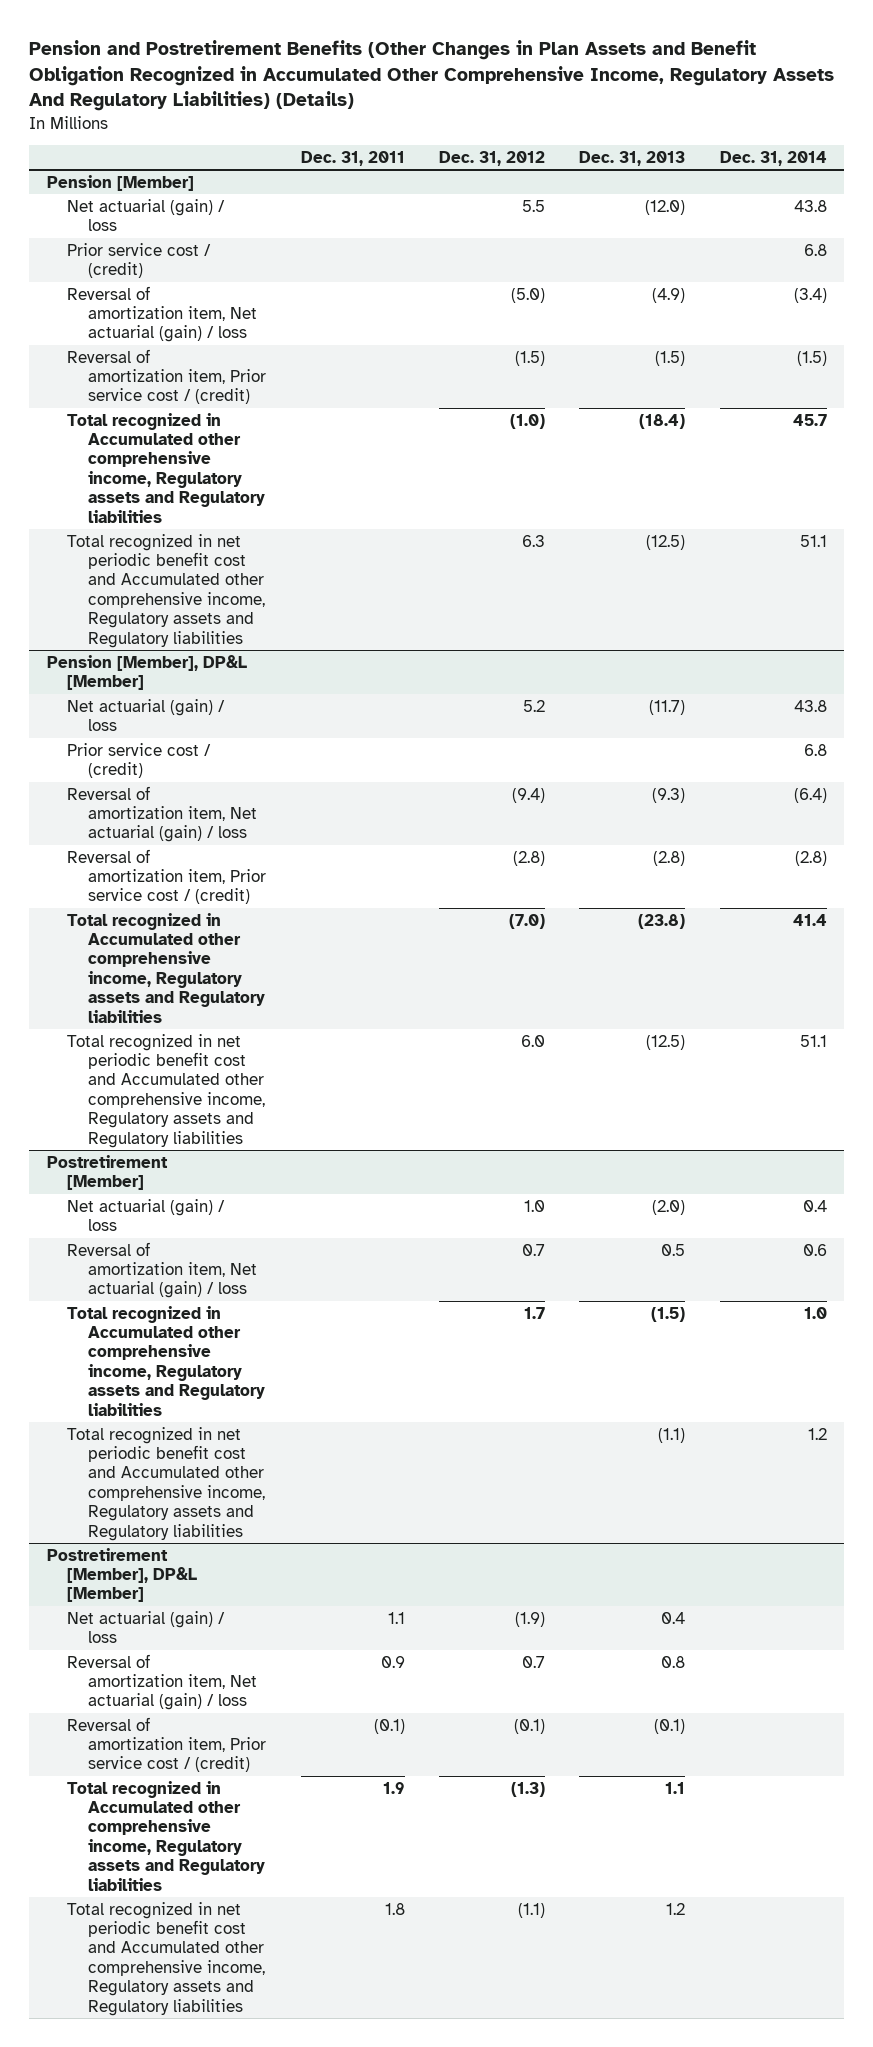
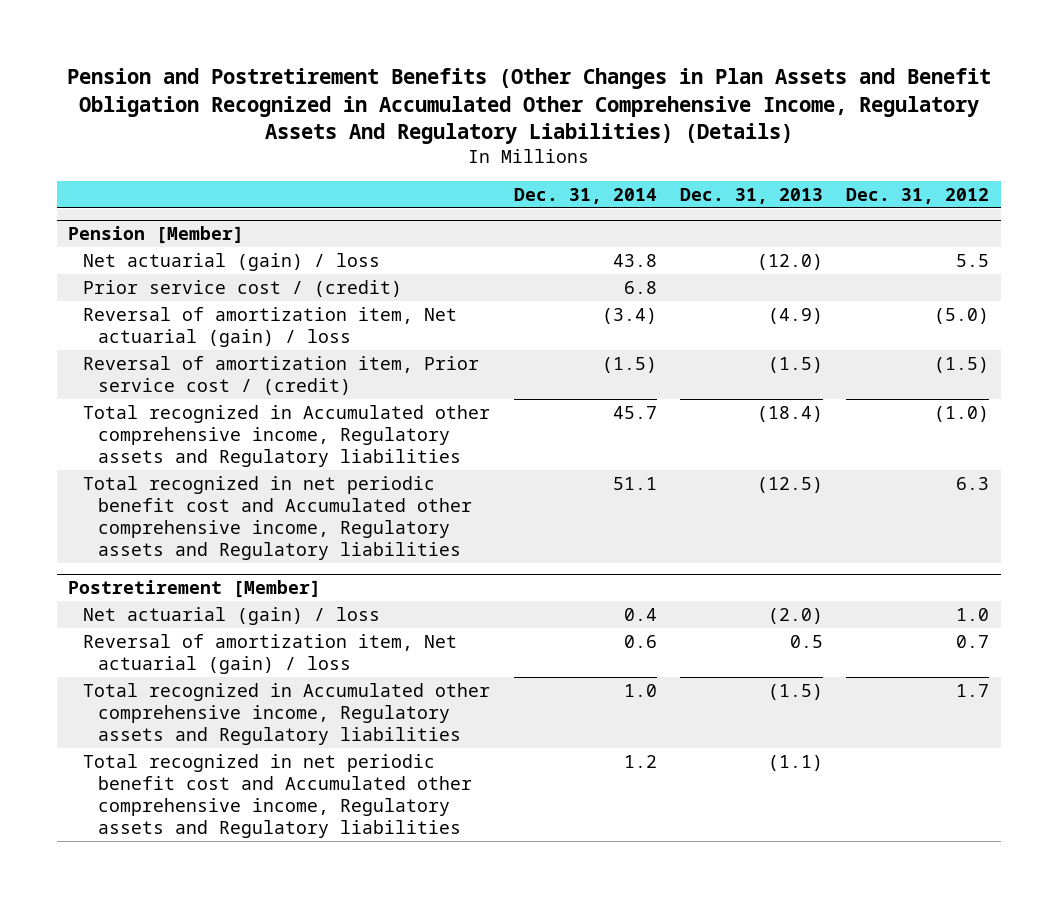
- | Dec. 31, 2011 | Dec. 31, 2012 | Dec. 31, 2013 | Dec. 31, 2014
+ | Dec. 31, 2014 | Dec. 31, 2013 | Dec. 31, 2012
- Pension [Member], DP&L [Member]
- Net actuarial (gain) / loss | | 5.2 | (11.7) | 43.8
- Prior service cost / (credit) | | | | 6.8
- Reversal of amortization item, Net actuarial (gain) / loss | | (9.4) | (9.3) | (6.4)
- Reversal of amortization item, Prior service cost / (credit) | | (2.8) | (2.8) | (2.8)
- Total recognized in Accumulated other comprehensive income, Regulatory assets and Regulatory liabilities | | (7.0) | (23.8) | 41.4
- Total recognized in net periodic benefit cost and Accumulated other comprehensive income, Regulatory assets and Regulatory liabilities | | 6.0 | (12.5) | 51.1
- Postretirement [Member], DP&L [Member]
- Net actuarial (gain) / loss | 1.1 | (1.9) | 0.4 |
- Reversal of amortization item, Net actuarial (gain) / loss | 0.9 | 0.7 | 0.8 |
- Reversal of amortization item, Prior service cost / (credit) | (0.1) | (0.1) | (0.1) |
- Total recognized in Accumulated other comprehensive income, Regulatory assets and Regulatory liabilities | 1.9 | (1.3) | 1.1 |
- Total recognized in net periodic benefit cost and Accumulated other comprehensive income, Regulatory assets and Regulatory liabilities | 1.8 | (1.1) | 1.2 |

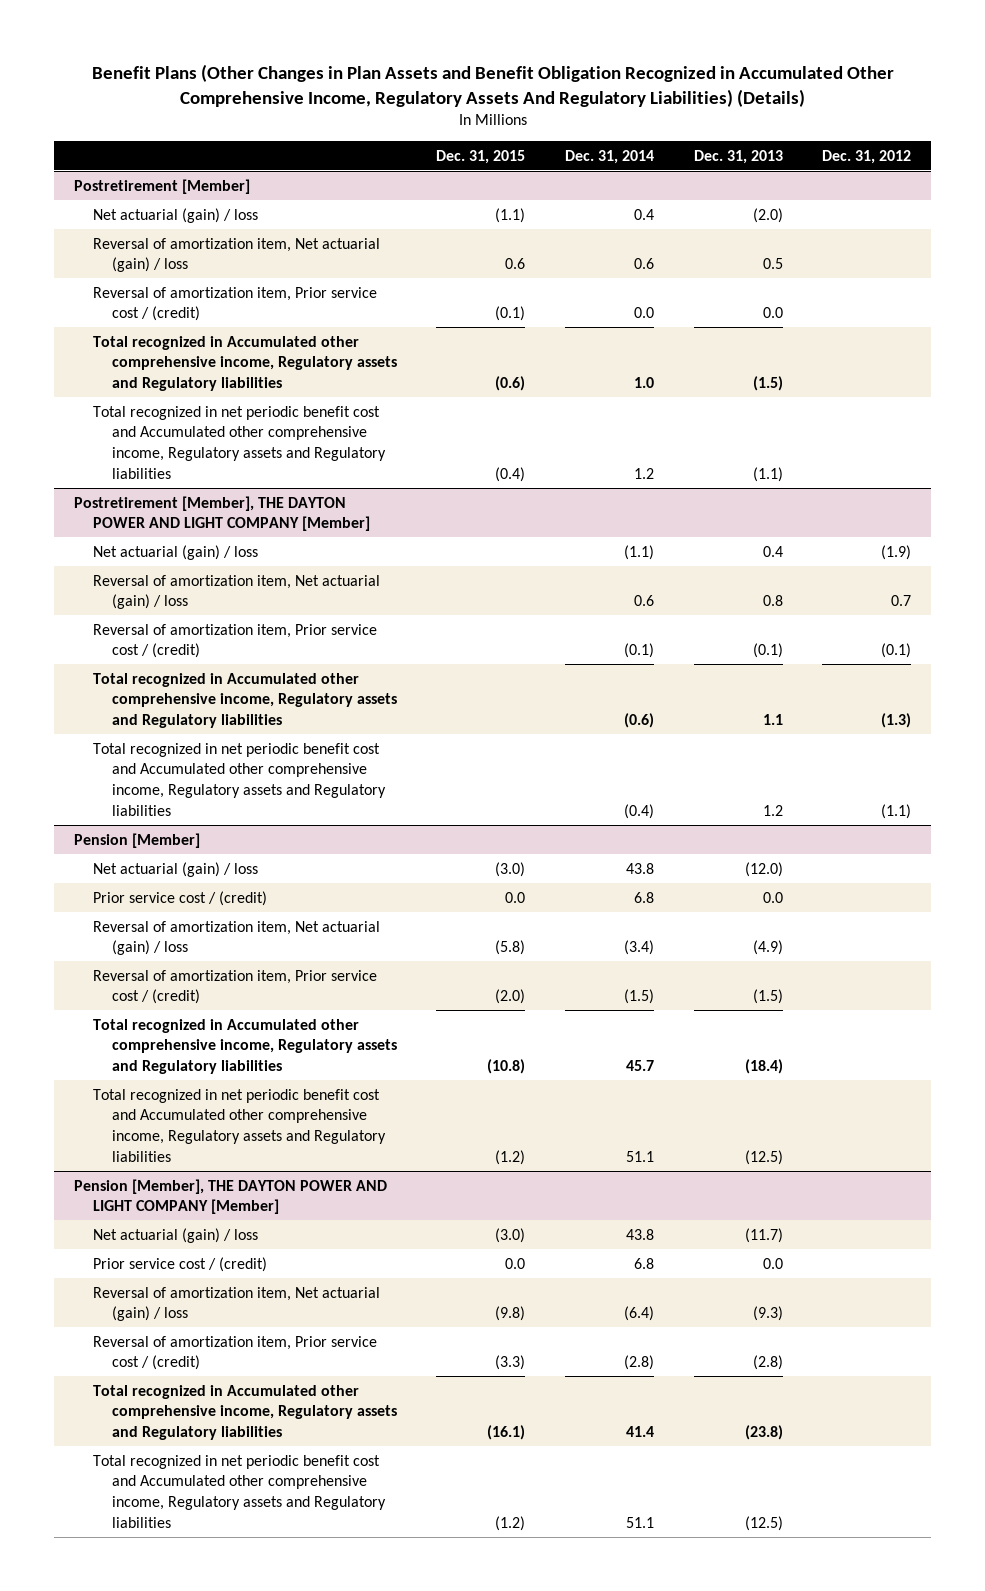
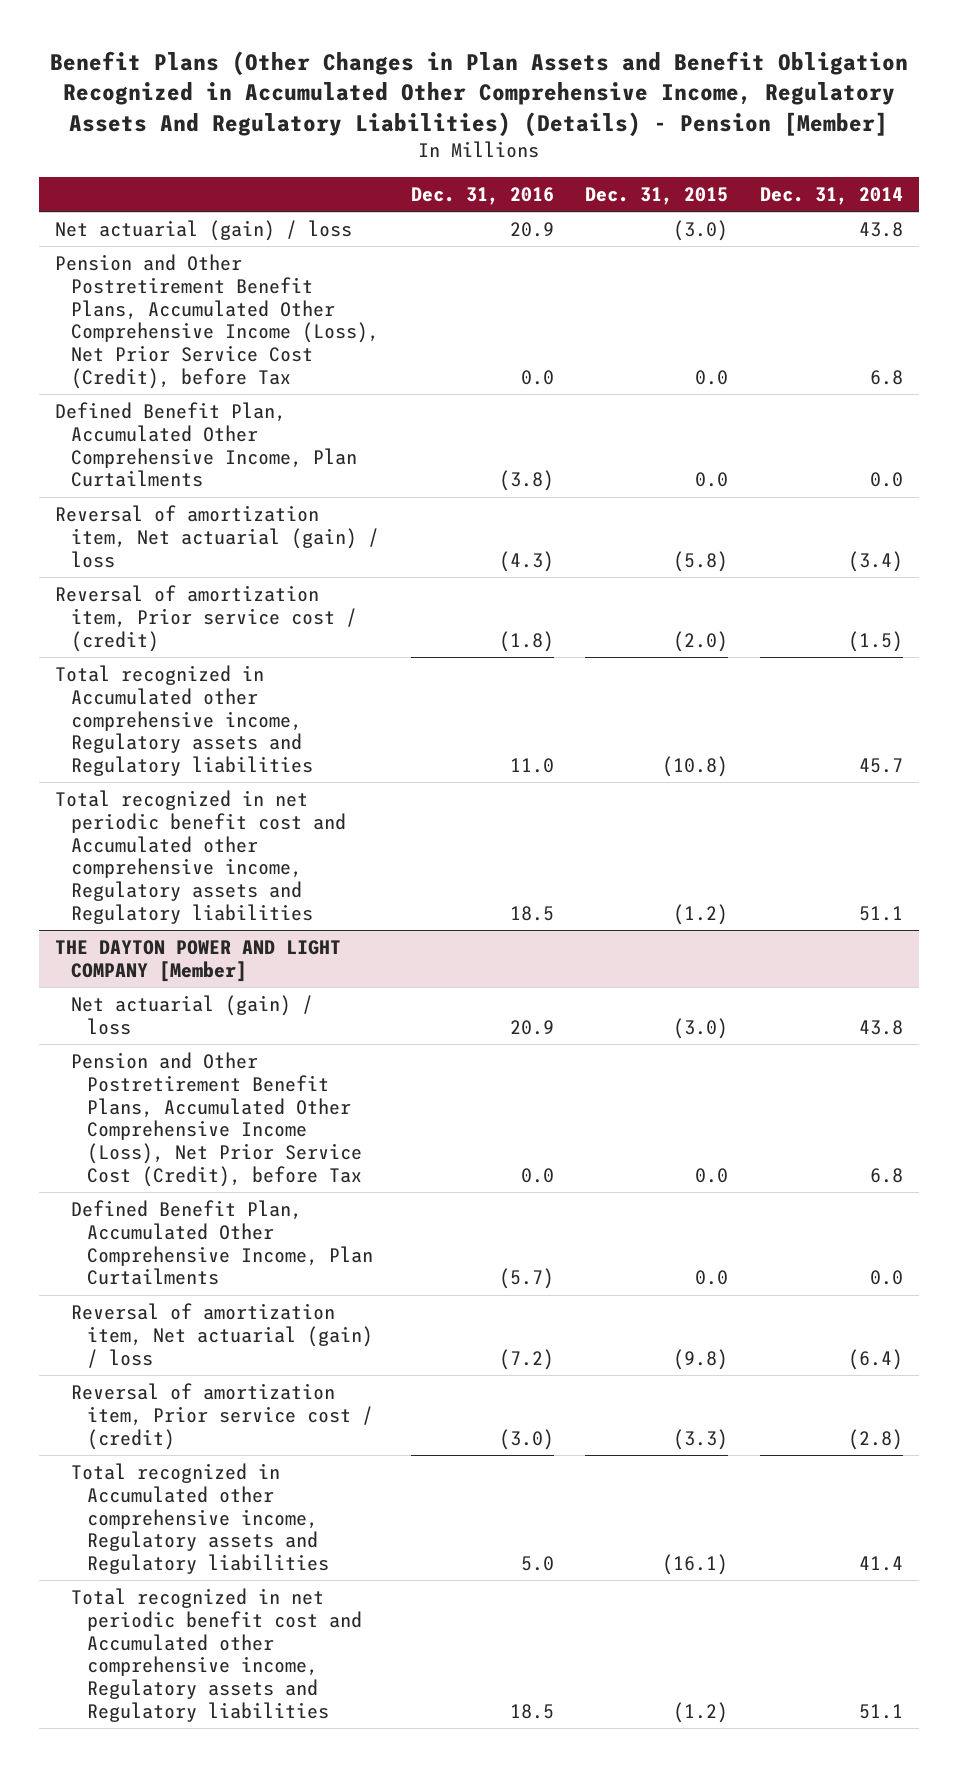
- Benefit Plans (Other Changes in Plan Assets and Benefit Obligation Recognized in Accumulated Other Comprehensive Income, Regulatory Assets And Regulatory Liabilities) (Details)
+ Benefit Plans (Other Changes in Plan Assets and Benefit Obligation Recognized in Accumulated Other Comprehensive Income, Regulatory Assets And Regulatory Liabilities) (Details) - Pension [Member]
- | Dec. 31, 2015 | Dec. 31, 2014 | Dec. 31, 2013 | Dec. 31, 2012
+ | Dec. 31, 2016 | Dec. 31, 2015 | Dec. 31, 2014
- Postretirement [Member]
- Net actuarial (gain) / loss | (1.1) | 0.4 | (2.0) |
- Reversal of amortization item, Net actuarial (gain) / loss | 0.6 | 0.6 | 0.5 |
- Reversal of amortization item, Prior service cost / (credit) | (0.1) | 0.0 | 0.0 |
- Total recognized in Accumulated other comprehensive income, Regulatory assets and Regulatory liabilities | (0.6) | 1.0 | (1.5) |
- Total recognized in net periodic benefit cost and Accumulated other comprehensive income, Regulatory assets and Regulatory liabilities | (0.4) | 1.2 | (1.1) |
- Postretirement [Member], THE DAYTON POWER AND LIGHT COMPANY [Member]
- Net actuarial (gain) / loss | | (1.1) | 0.4 | (1.9)
- Reversal of amortization item, Net actuarial (gain) / loss | | 0.6 | 0.8 | 0.7
- Reversal of amortization item, Prior service cost / (credit) | | (0.1) | (0.1) | (0.1)
- Total recognized in Accumulated other comprehensive income, Regulatory assets and Regulatory liabilities | | (0.6) | 1.1 | (1.3)
- Total recognized in net periodic benefit cost and Accumulated other comprehensive income, Regulatory assets and Regulatory liabilities | | (0.4) | 1.2 | (1.1)
- Pension [Member]
- Prior service cost / (credit) | 0.0 | 6.8 | 0.0 |
+ Pension and Other Postretirement Benefit Plans, Accumulated Other Comprehensive Income (Loss), Net Prior Service Cost (Credit), before Tax | 0.0 | 0.0 | 6.8
+ Defined Benefit Plan, Accumulated Other Comprehensive Income, Plan Curtailments | (3.8) | 0.0 | 0.0
- Pension [Member], THE DAYTON POWER AND LIGHT COMPANY [Member]
+ THE DAYTON POWER AND LIGHT COMPANY [Member]
- Prior service cost / (credit) | 0.0 | 6.8 | 0.0 |
+ Pension and Other Postretirement Benefit Plans, Accumulated Other Comprehensive Income (Loss), Net Prior Service Cost (Credit), before Tax | 0.0 | 0.0 | 6.8
+ Defined Benefit Plan, Accumulated Other Comprehensive Income, Plan Curtailments | (5.7) | 0.0 | 0.0

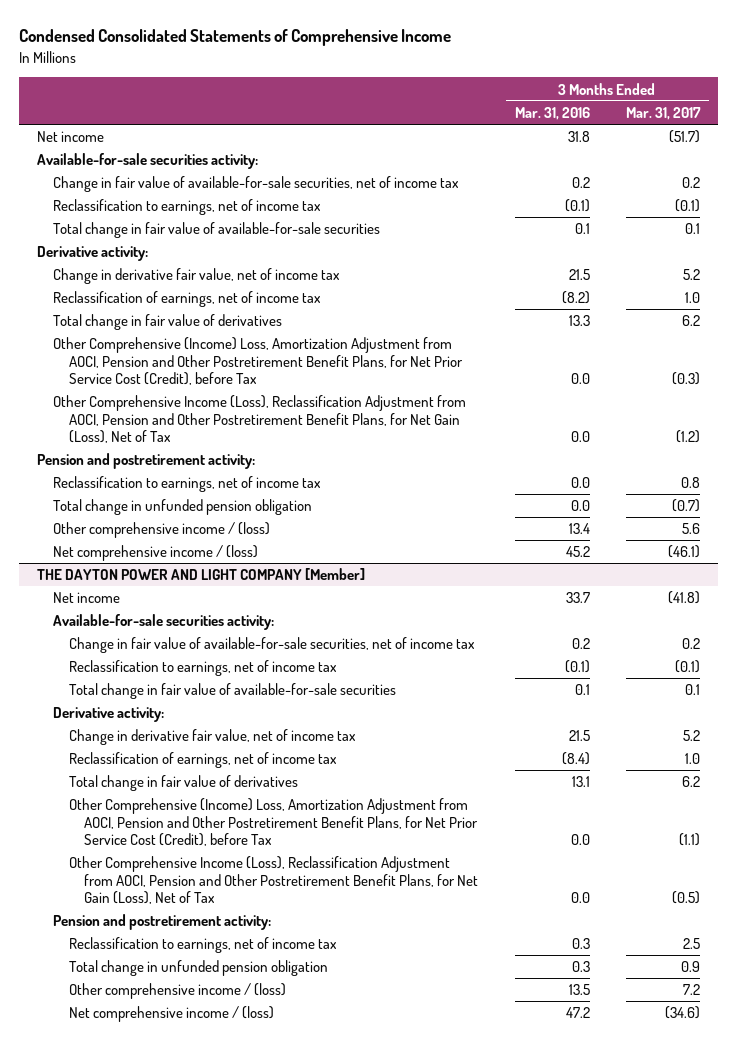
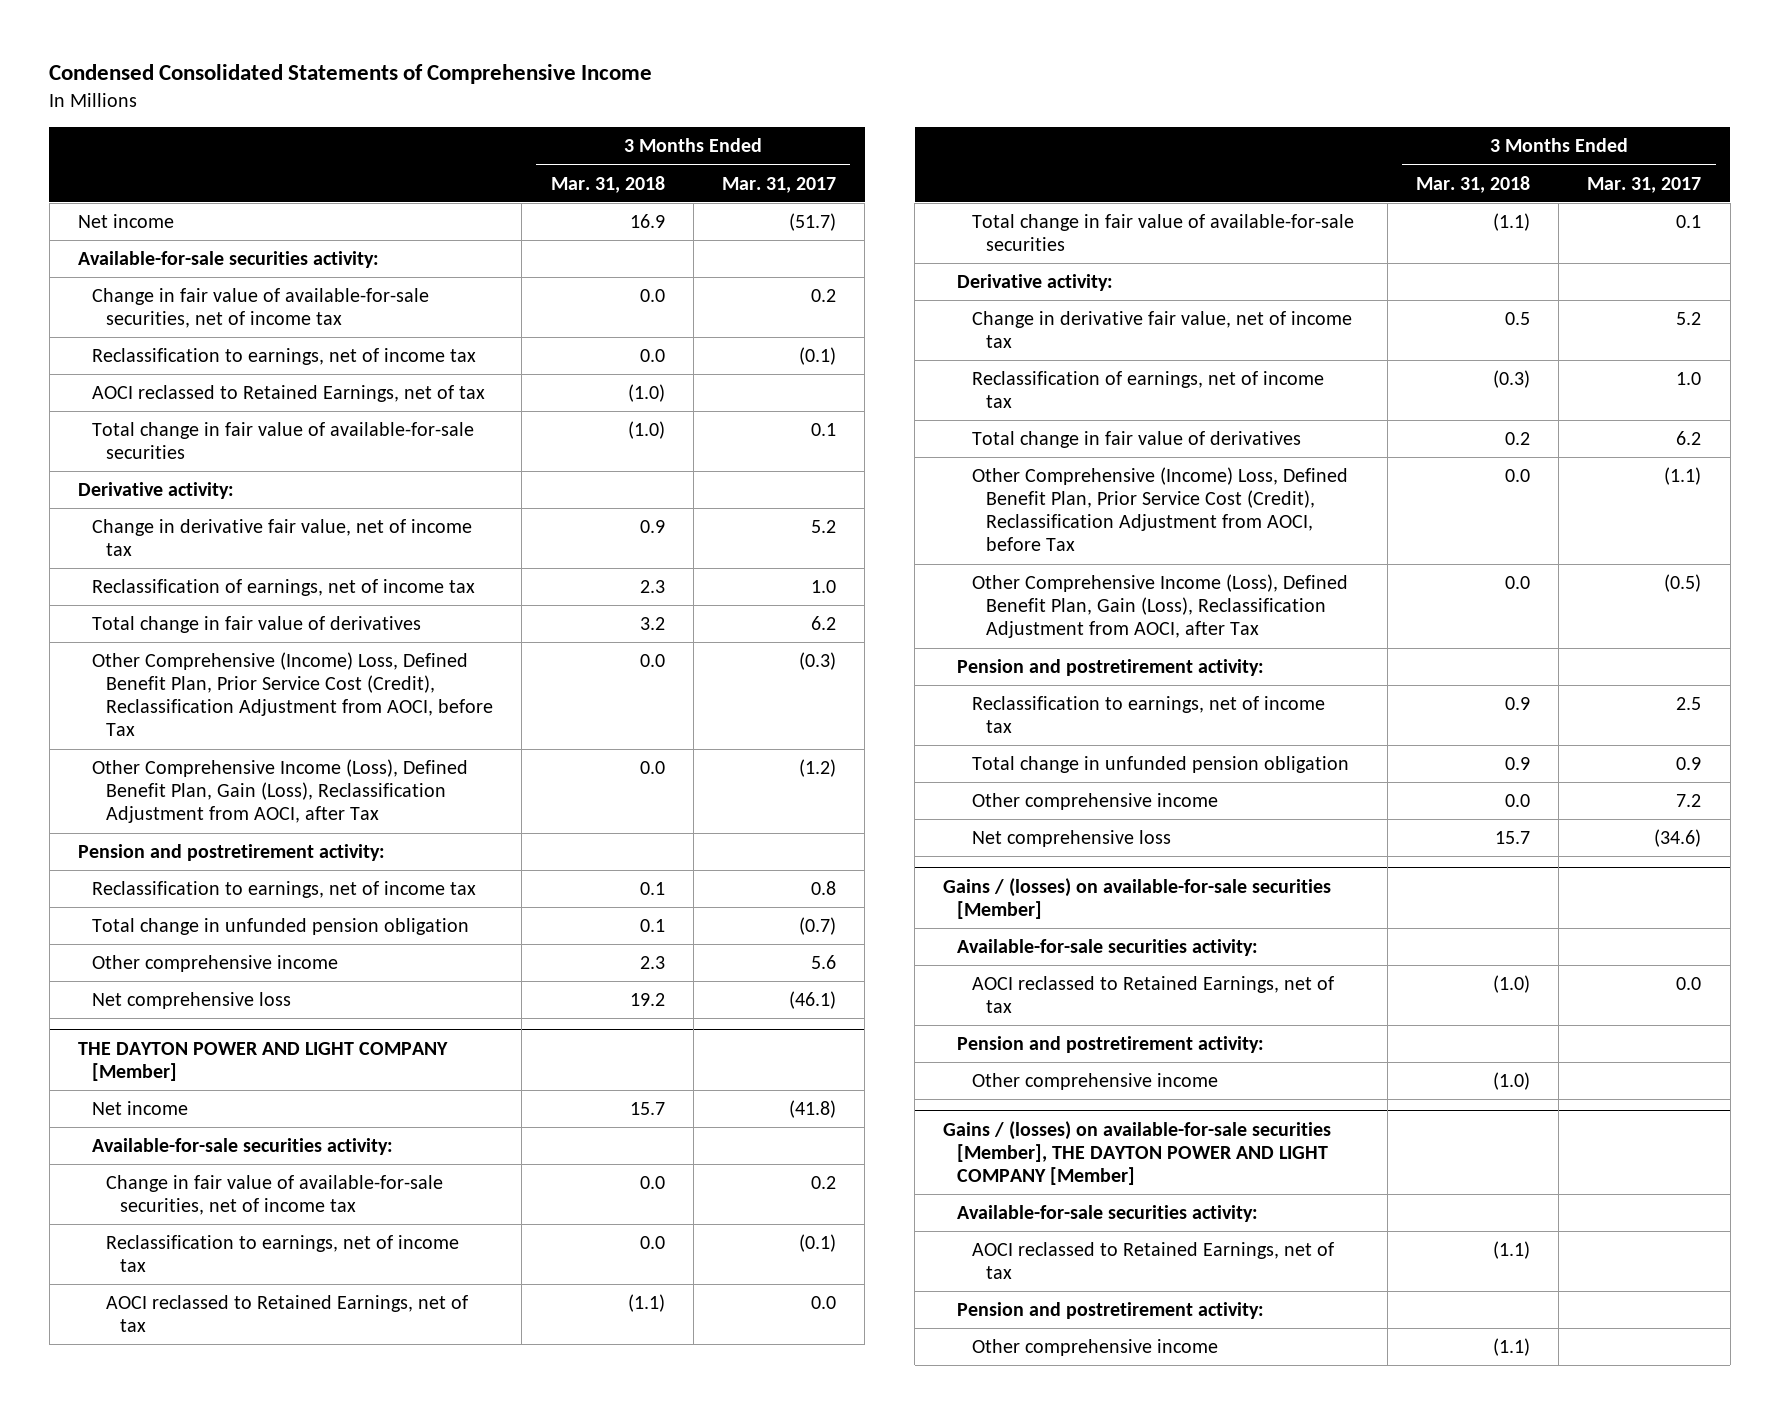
- | 3 Months Ended Mar. 31, 2016 | 3 Months Ended Mar. 31, 2017
+ | 3 Months Ended Mar. 31, 2018 | 3 Months Ended Mar. 31, 2017
+ AOCI reclassed to Retained Earnings, net of tax | (1.0) |
- Other Comprehensive (Income) Loss, Amortization Adjustment from AOCI, Pension and Other Postretirement Benefit Plans, for Net Prior Service Cost (Credit), before Tax | 0.0 | (0.3)
- Other Comprehensive Income (Loss), Reclassification Adjustment from AOCI, Pension and Other Postretirement Benefit Plans, for Net Gain (Loss), Net of Tax | 0.0 | (1.2)
+ Other Comprehensive (Income) Loss, Defined Benefit Plan, Prior Service Cost (Credit), Reclassification Adjustment from AOCI, before Tax | 0.0 | (0.3)
+ Other Comprehensive Income (Loss), Defined Benefit Plan, Gain (Loss), Reclassification Adjustment from AOCI, after Tax | 0.0 | (1.2)
- Other comprehensive income / (loss) | 13.4 | 5.6
- Net comprehensive income / (loss) | 45.2 | (46.1)
+ Other comprehensive income | 2.3 | 5.6
+ Net comprehensive loss | 19.2 | (46.1)
@ THE DAYTON POWER AND LIGHT COMPANY [Member]
+ AOCI reclassed to Retained Earnings, net of tax | (1.1) | 0.0
- Other Comprehensive (Income) Loss, Amortization Adjustment from AOCI, Pension and Other Postretirement Benefit Plans, for Net Prior Service Cost (Credit), before Tax | 0.0 | (1.1)
- Other Comprehensive Income (Loss), Reclassification Adjustment from AOCI, Pension and Other Postretirement Benefit Plans, for Net Gain (Loss), Net of Tax | 0.0 | (0.5)
+ Other Comprehensive (Income) Loss, Defined Benefit Plan, Prior Service Cost (Credit), Reclassification Adjustment from AOCI, before Tax | 0.0 | (1.1)
+ Other Comprehensive Income (Loss), Defined Benefit Plan, Gain (Loss), Reclassification Adjustment from AOCI, after Tax | 0.0 | (0.5)
- Other comprehensive income / (loss) | 13.5 | 7.2
- Net comprehensive income / (loss) | 47.2 | (34.6)
+ Other comprehensive income | 0.0 | 7.2
+ Net comprehensive loss | 15.7 | (34.6)
+ Gains / (losses) on available-for-sale securities [Member]
+ Available-for-sale securities activity:
+ AOCI reclassed to Retained Earnings, net of tax | (1.0) | 0.0
+ Pension and postretirement activity:
+ Other comprehensive income | (1.0) |
+ Gains / (losses) on available-for-sale securities [Member], THE DAYTON POWER AND LIGHT COMPANY [Member]
+ Available-for-sale securities activity:
+ AOCI reclassed to Retained Earnings, net of tax | (1.1) |
+ Pension and postretirement activity:
+ Other comprehensive income | (1.1) |

